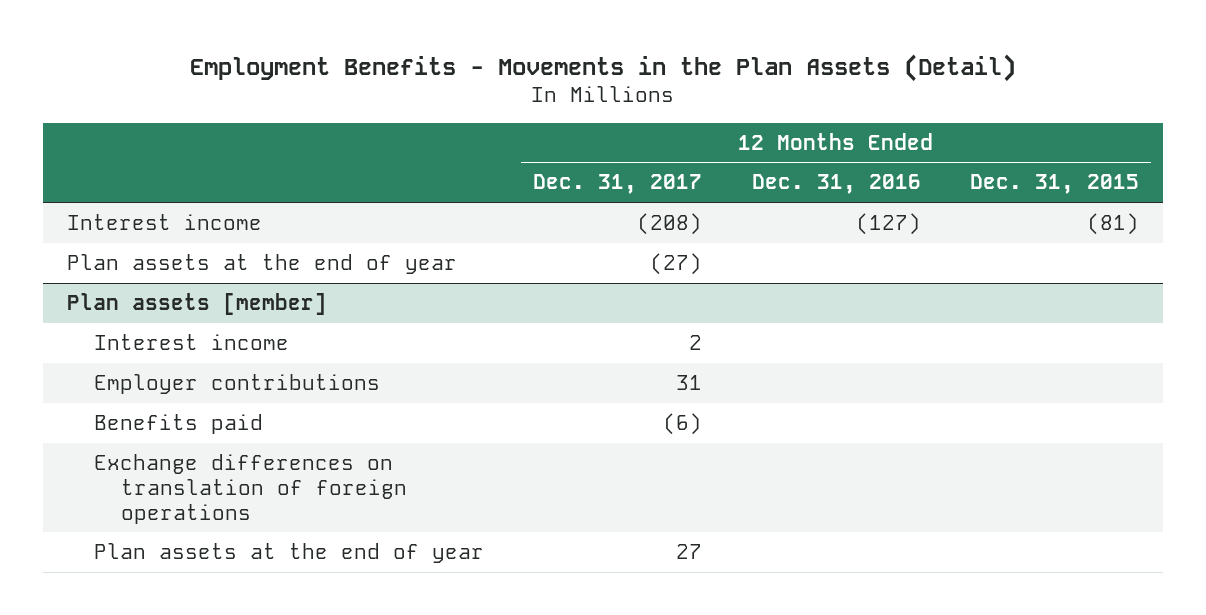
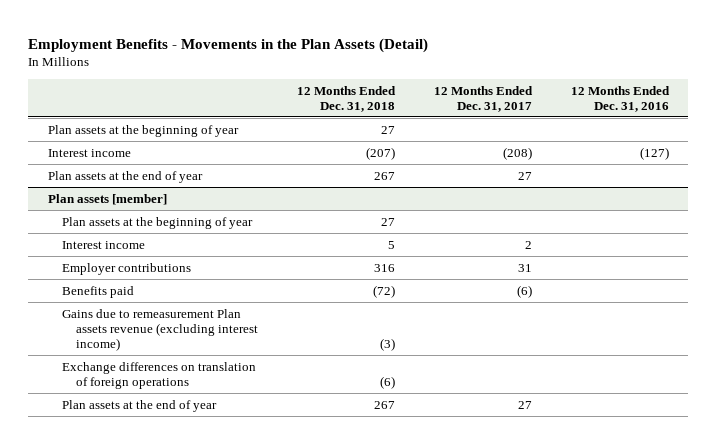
- | 12 Months Ended Dec. 31, 2017 | 12 Months Ended Dec. 31, 2016 | 12 Months Ended Dec. 31, 2015
+ | 12 Months Ended Dec. 31, 2018 | 12 Months Ended Dec. 31, 2017 | 12 Months Ended Dec. 31, 2016
+ Plan assets at the beginning of year | 27 | |
- Plan assets at the end of year | (27) | |
+ Plan assets at the end of year | 267 | 27 |
@ Plan assets [member]
+ Plan assets at the beginning of year | 27 | |
+ Gains due to remeasurement Plan assets revenue (excluding interest income) | (3) | |

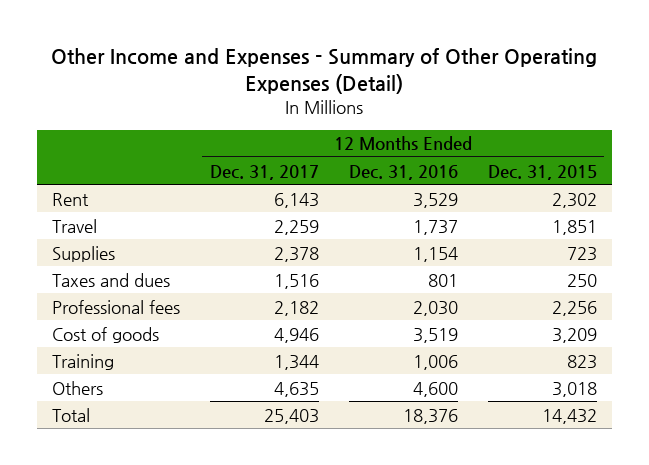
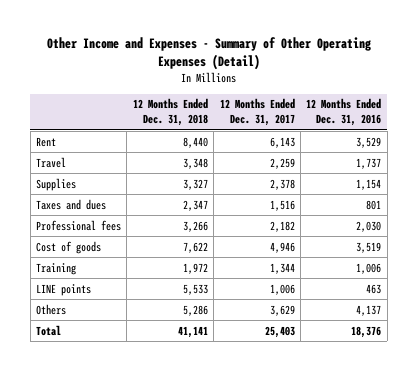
- | 12 Months Ended Dec. 31, 2017 | 12 Months Ended Dec. 31, 2016 | 12 Months Ended Dec. 31, 2015
+ | 12 Months Ended Dec. 31, 2018 | 12 Months Ended Dec. 31, 2017 | 12 Months Ended Dec. 31, 2016
- Others | 4,635 | 4,600 | 3,018
+ LINE points | 5,533 | 1,006 | 463
+ Others | 5,286 | 3,629 | 4,137

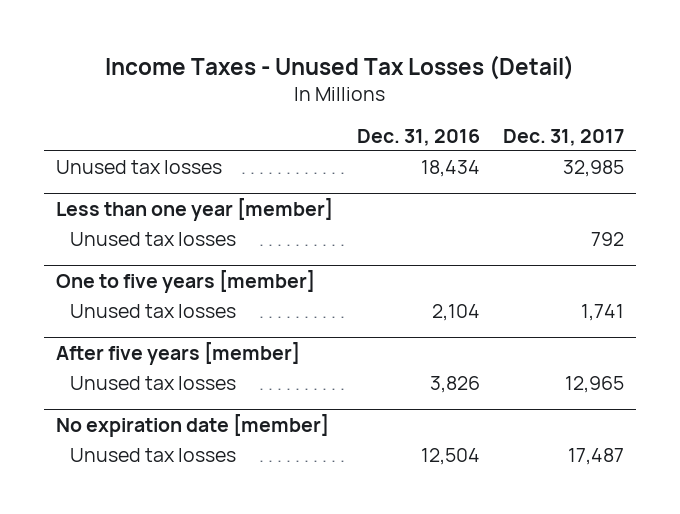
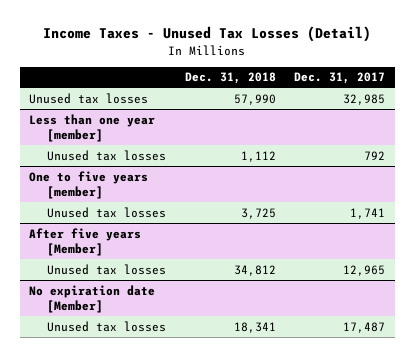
- | Dec. 31, 2016 | Dec. 31, 2017
+ | Dec. 31, 2018 | Dec. 31, 2017
- After five years [member]
+ After five years [Member]
- No expiration date [member]
+ No expiration date [Member]

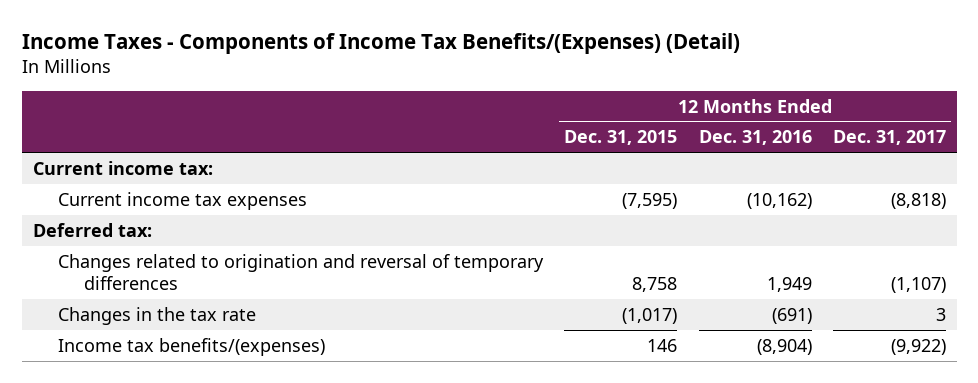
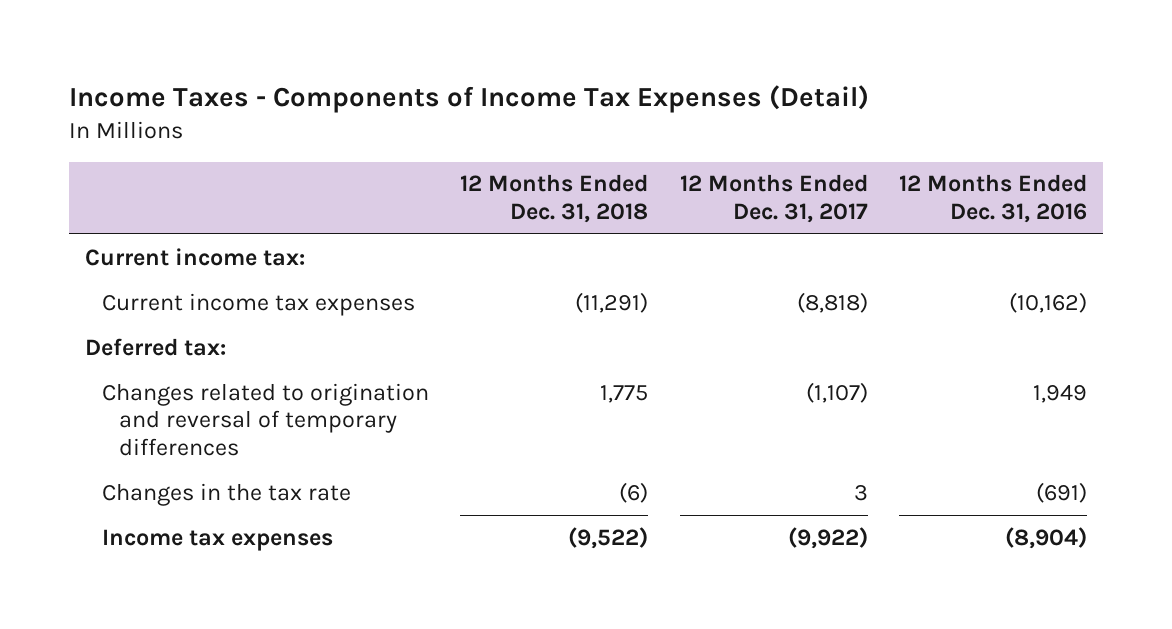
- Income Taxes - Components of Income Tax Benefits/(Expenses) (Detail)
+ Income Taxes - Components of Income Tax Expenses (Detail)
- | 12 Months Ended Dec. 31, 2015 | 12 Months Ended Dec. 31, 2016 | 12 Months Ended Dec. 31, 2017
+ | 12 Months Ended Dec. 31, 2018 | 12 Months Ended Dec. 31, 2017 | 12 Months Ended Dec. 31, 2016
- Income tax benefits/(expenses) | 146 | (8,904) | (9,922)
+ Income tax expenses | (9,522) | (9,922) | (8,904)

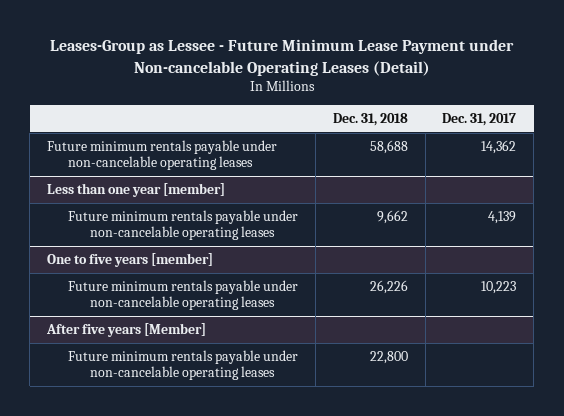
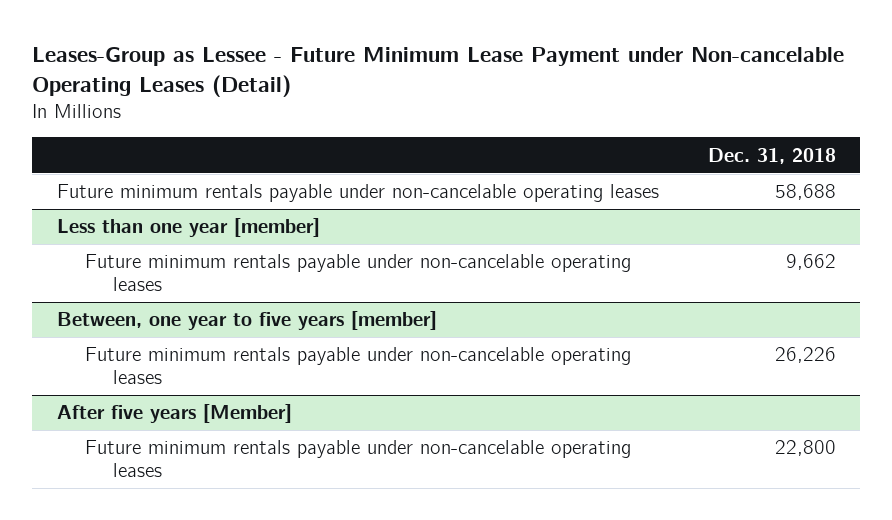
- | Dec. 31, 2018 | Dec. 31, 2017
+ | Dec. 31, 2018
- One to five years [member]
+ Between, one year to five years [member]

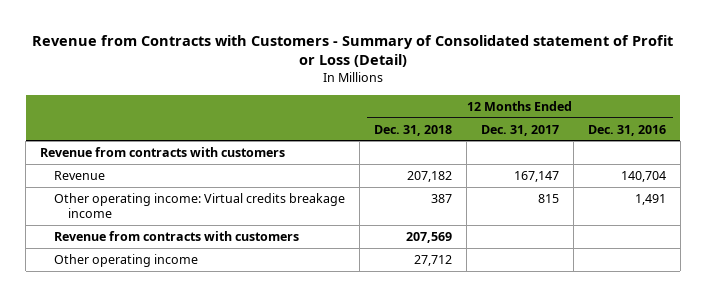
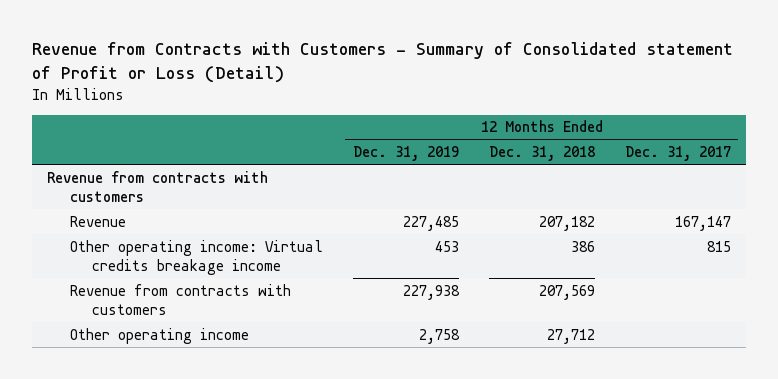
- | 12 Months Ended Dec. 31, 2018 | 12 Months Ended Dec. 31, 2017 | 12 Months Ended Dec. 31, 2016
+ | 12 Months Ended Dec. 31, 2019 | 12 Months Ended Dec. 31, 2018 | 12 Months Ended Dec. 31, 2017
- Other operating income: Virtual credits breakage income | 387 | 815 | 1,491
+ Other operating income: Virtual credits breakage income | 453 | 386 | 815

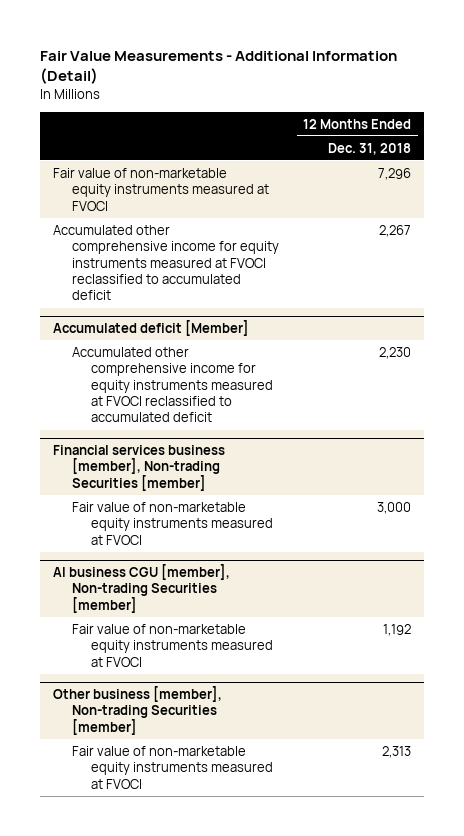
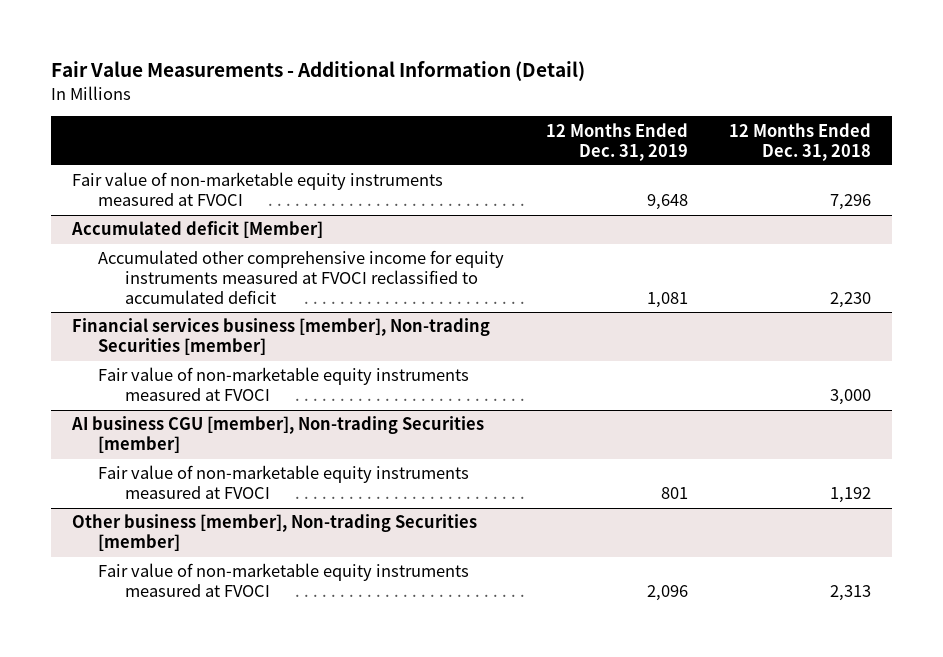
- | 12 Months Ended Dec. 31, 2018
+ | 12 Months Ended Dec. 31, 2019 | 12 Months Ended Dec. 31, 2018
- Accumulated other comprehensive income for equity instruments measured at FVOCI reclassified to accumulated deficit | 2,267

